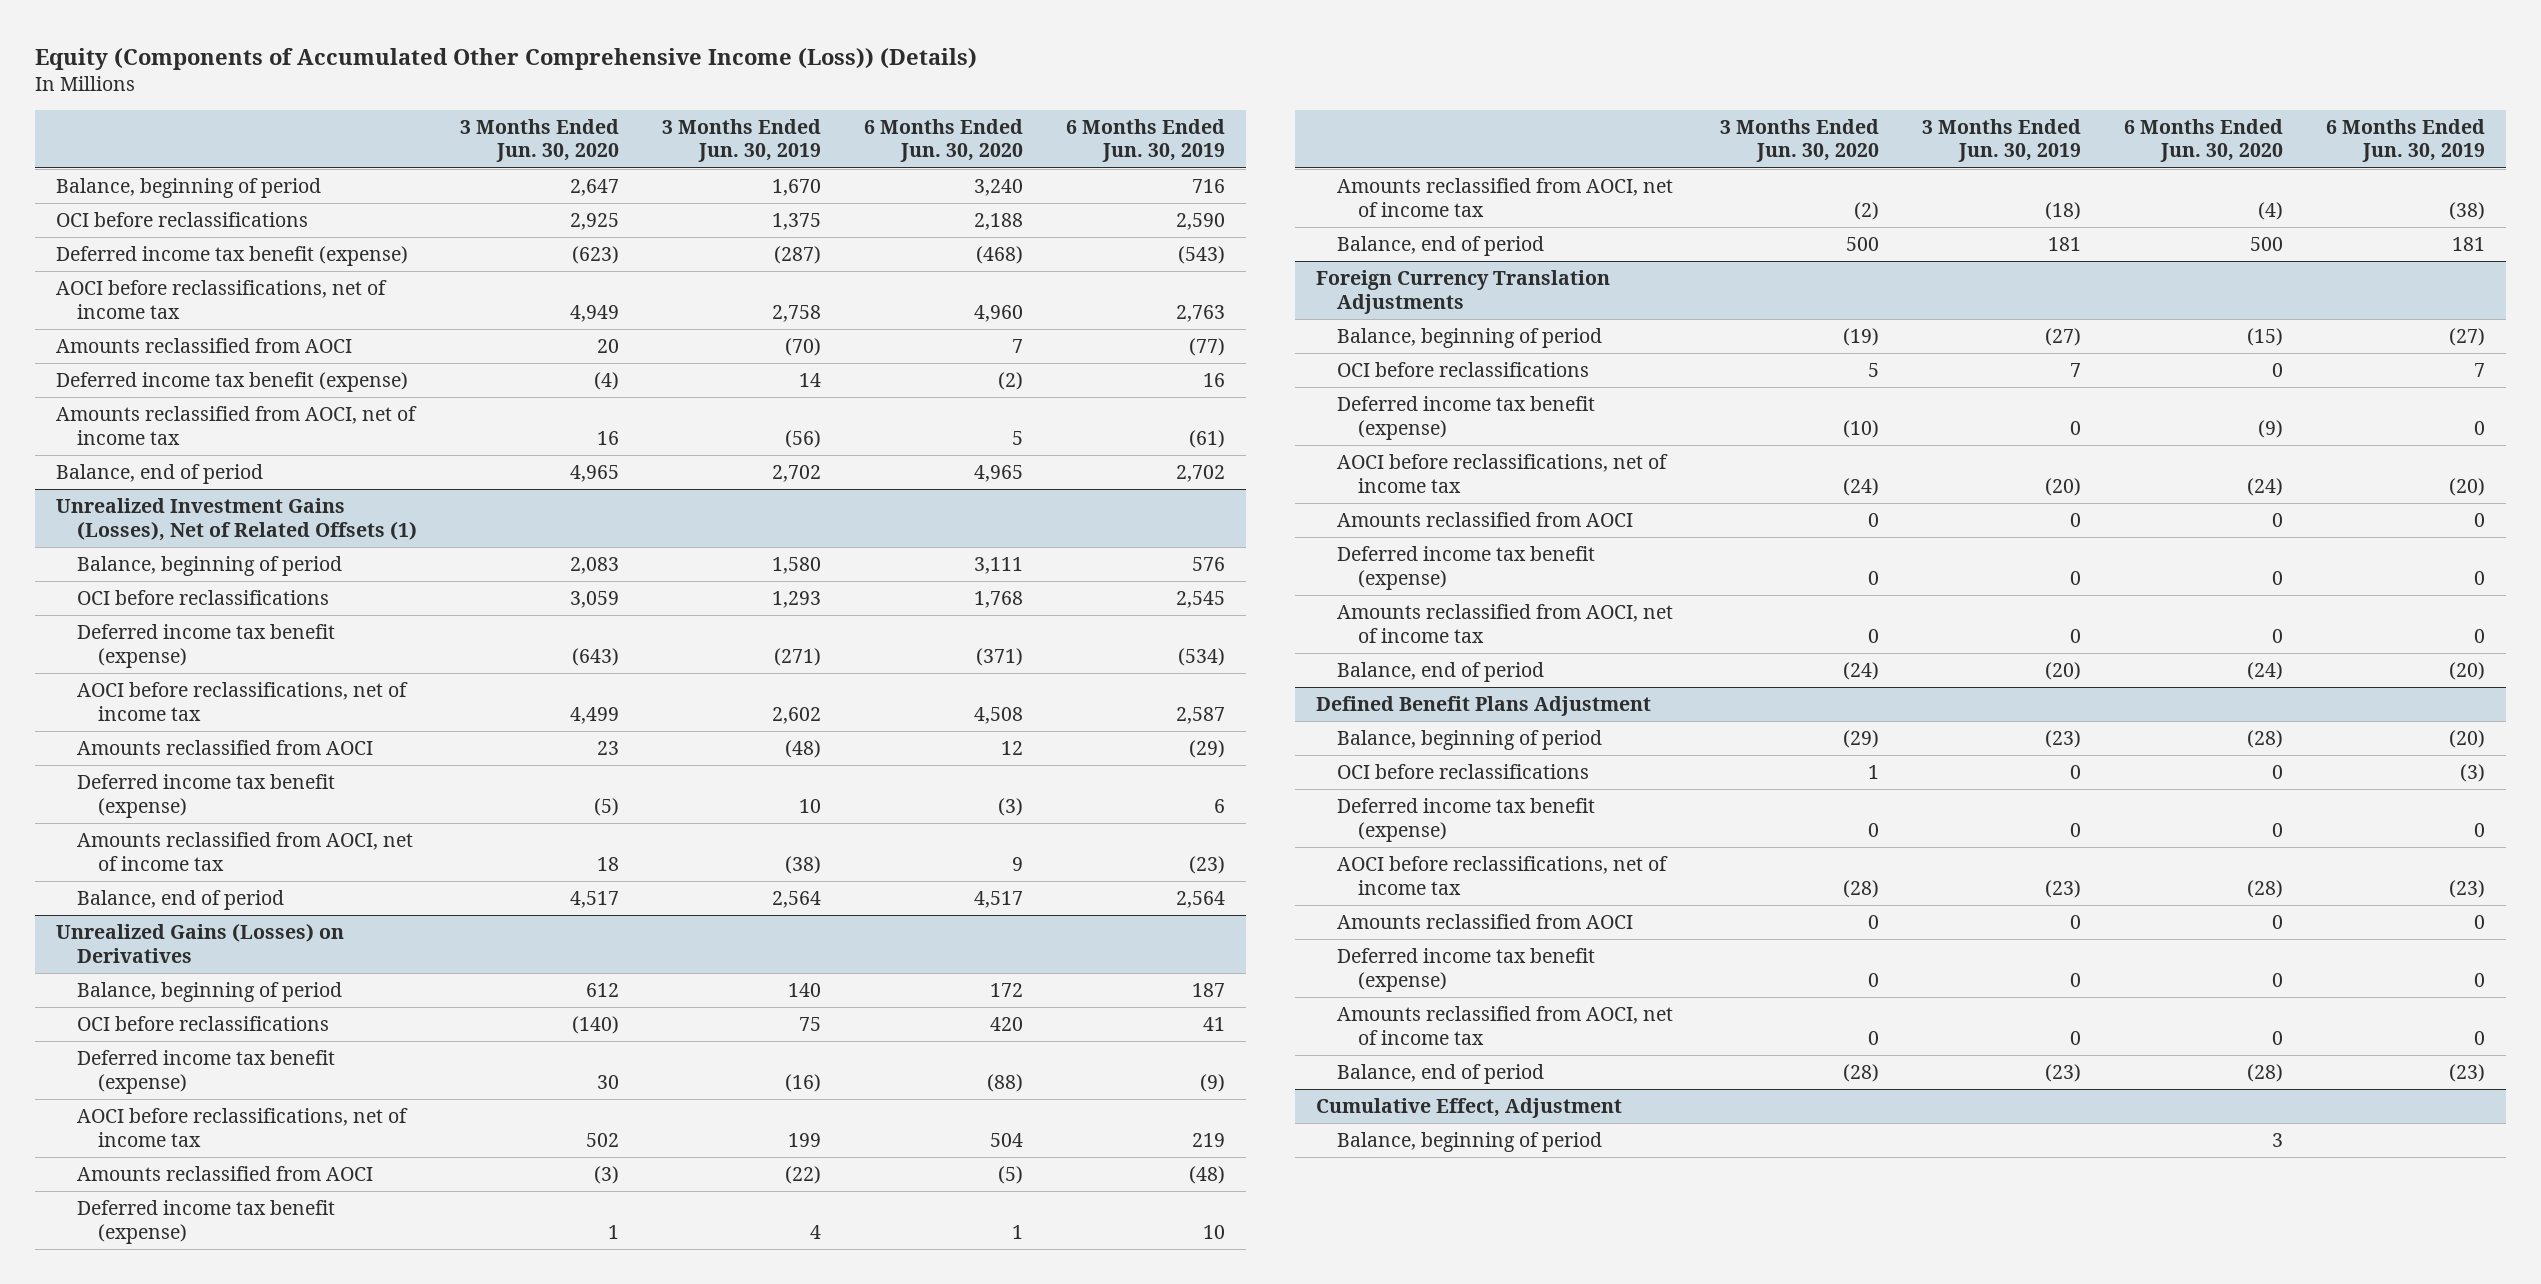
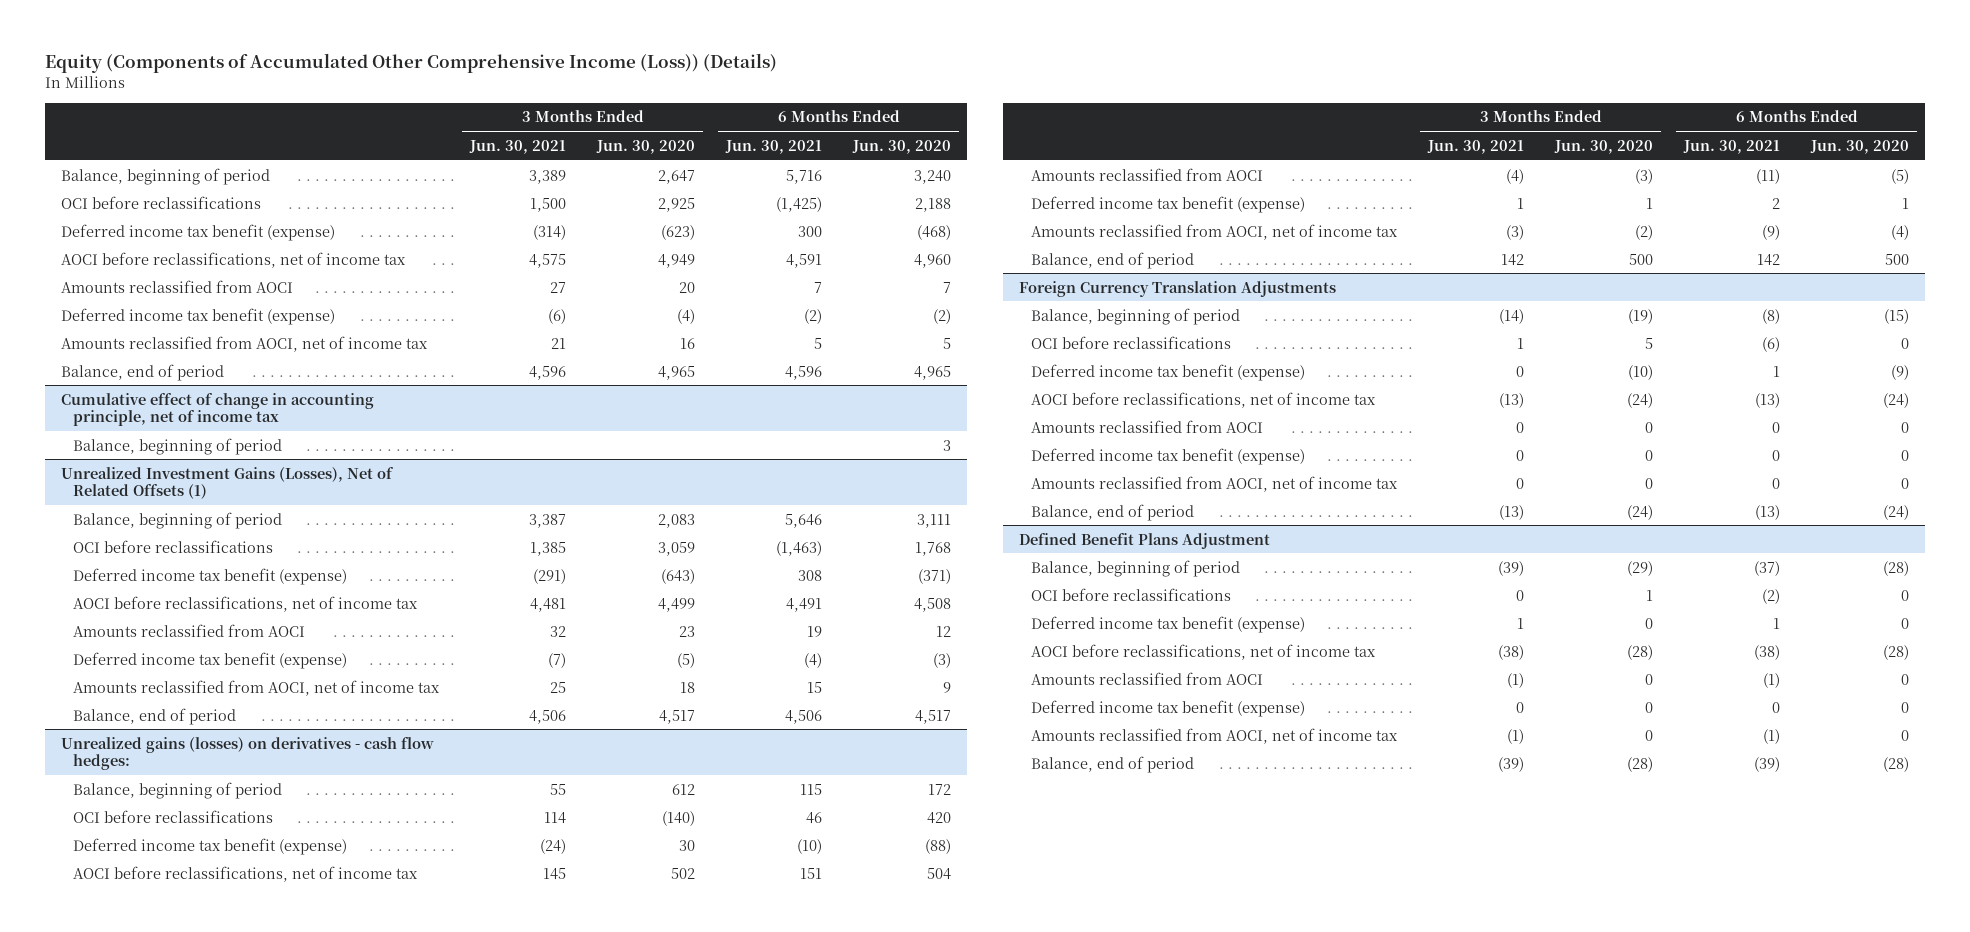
- | 3 Months Ended Jun. 30, 2020 | 3 Months Ended Jun. 30, 2019 | 6 Months Ended Jun. 30, 2020 | 6 Months Ended Jun. 30, 2019
+ | 3 Months Ended Jun. 30, 2021 | 3 Months Ended Jun. 30, 2020 | 6 Months Ended Jun. 30, 2021 | 6 Months Ended Jun. 30, 2020
+ Cumulative effect of change in accounting principle, net of income tax
+ Balance, beginning of period | | | | 3
- Unrealized Gains (Losses) on Derivatives
+ Unrealized gains (losses) on derivatives - cash flow hedges:
- Cumulative Effect, Adjustment
- Balance, beginning of period | | | 3 |

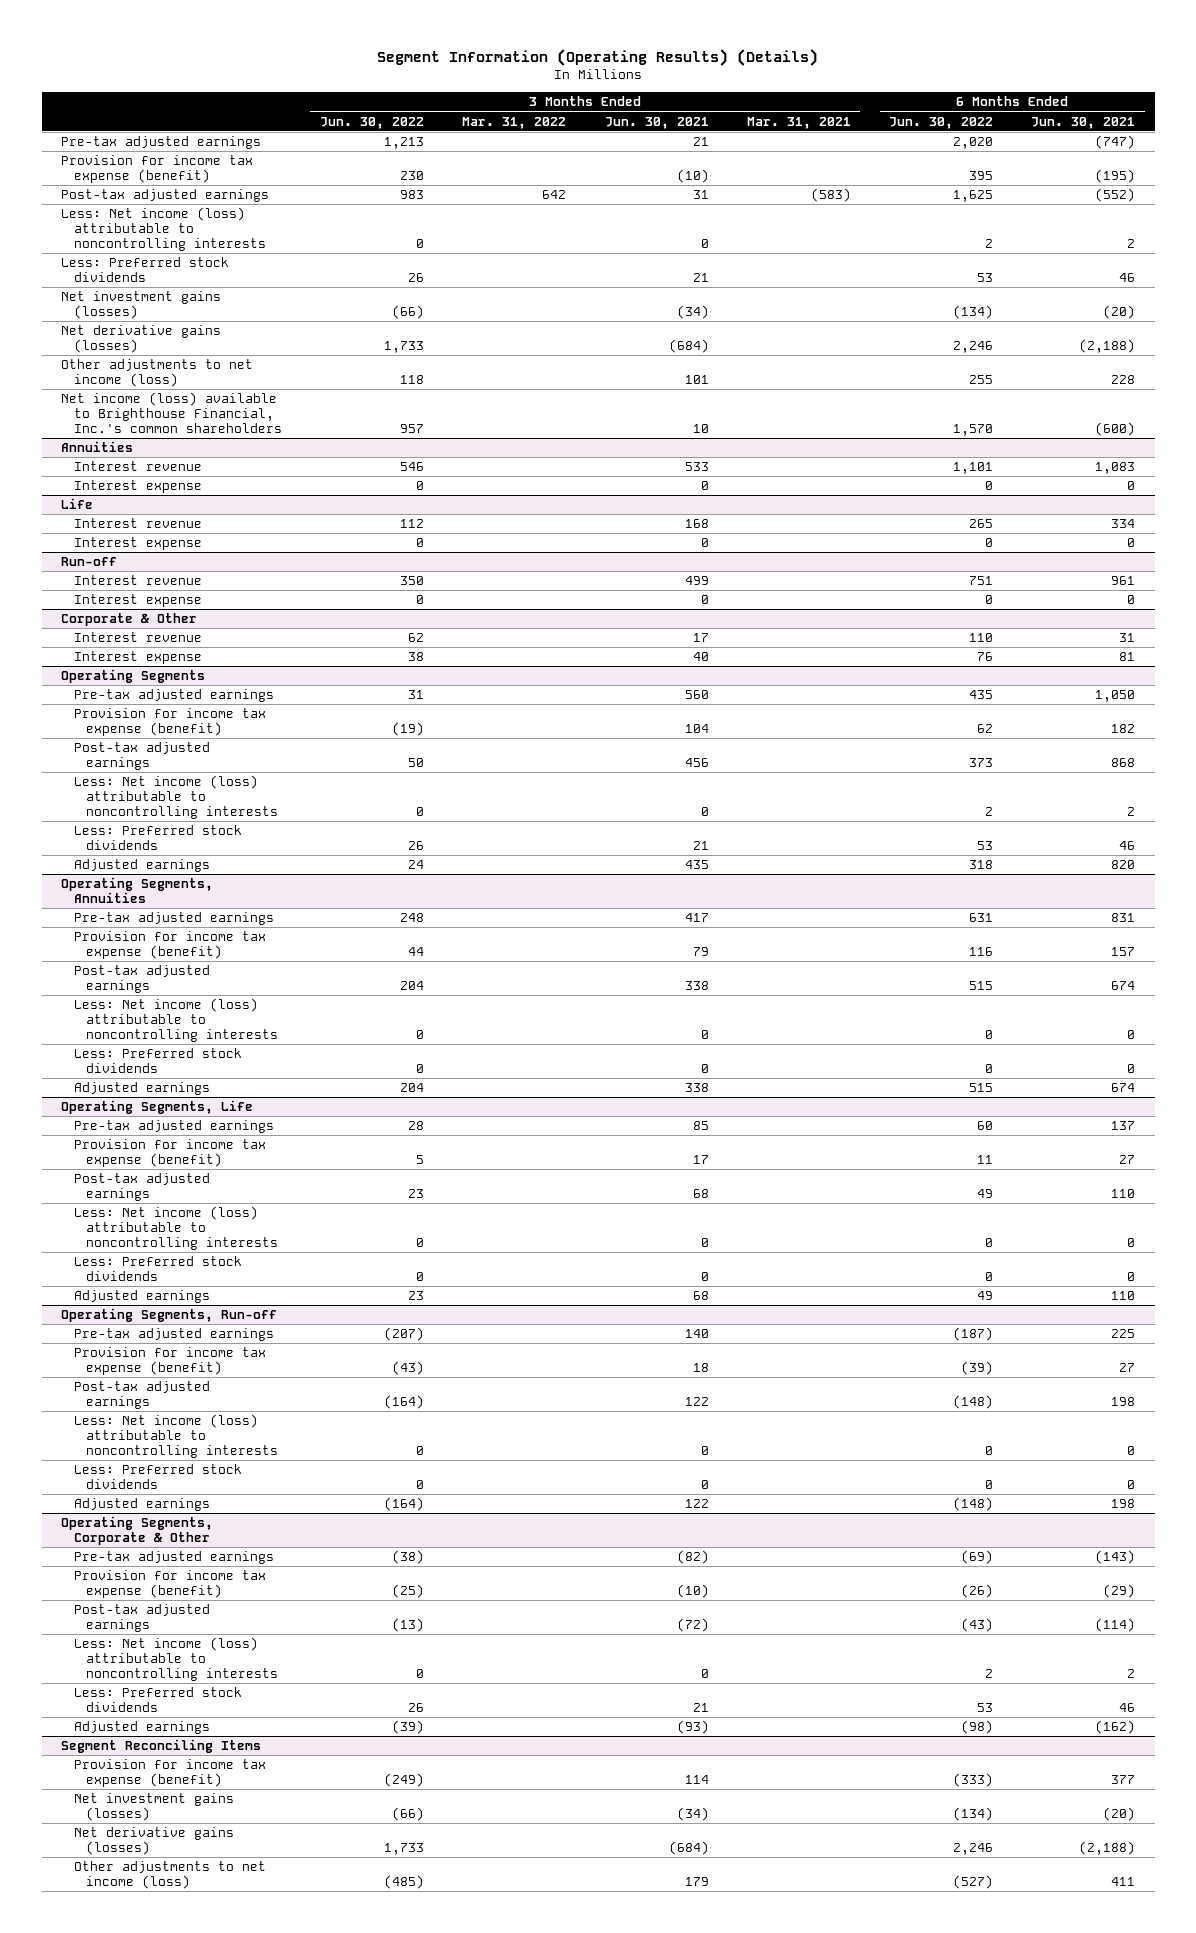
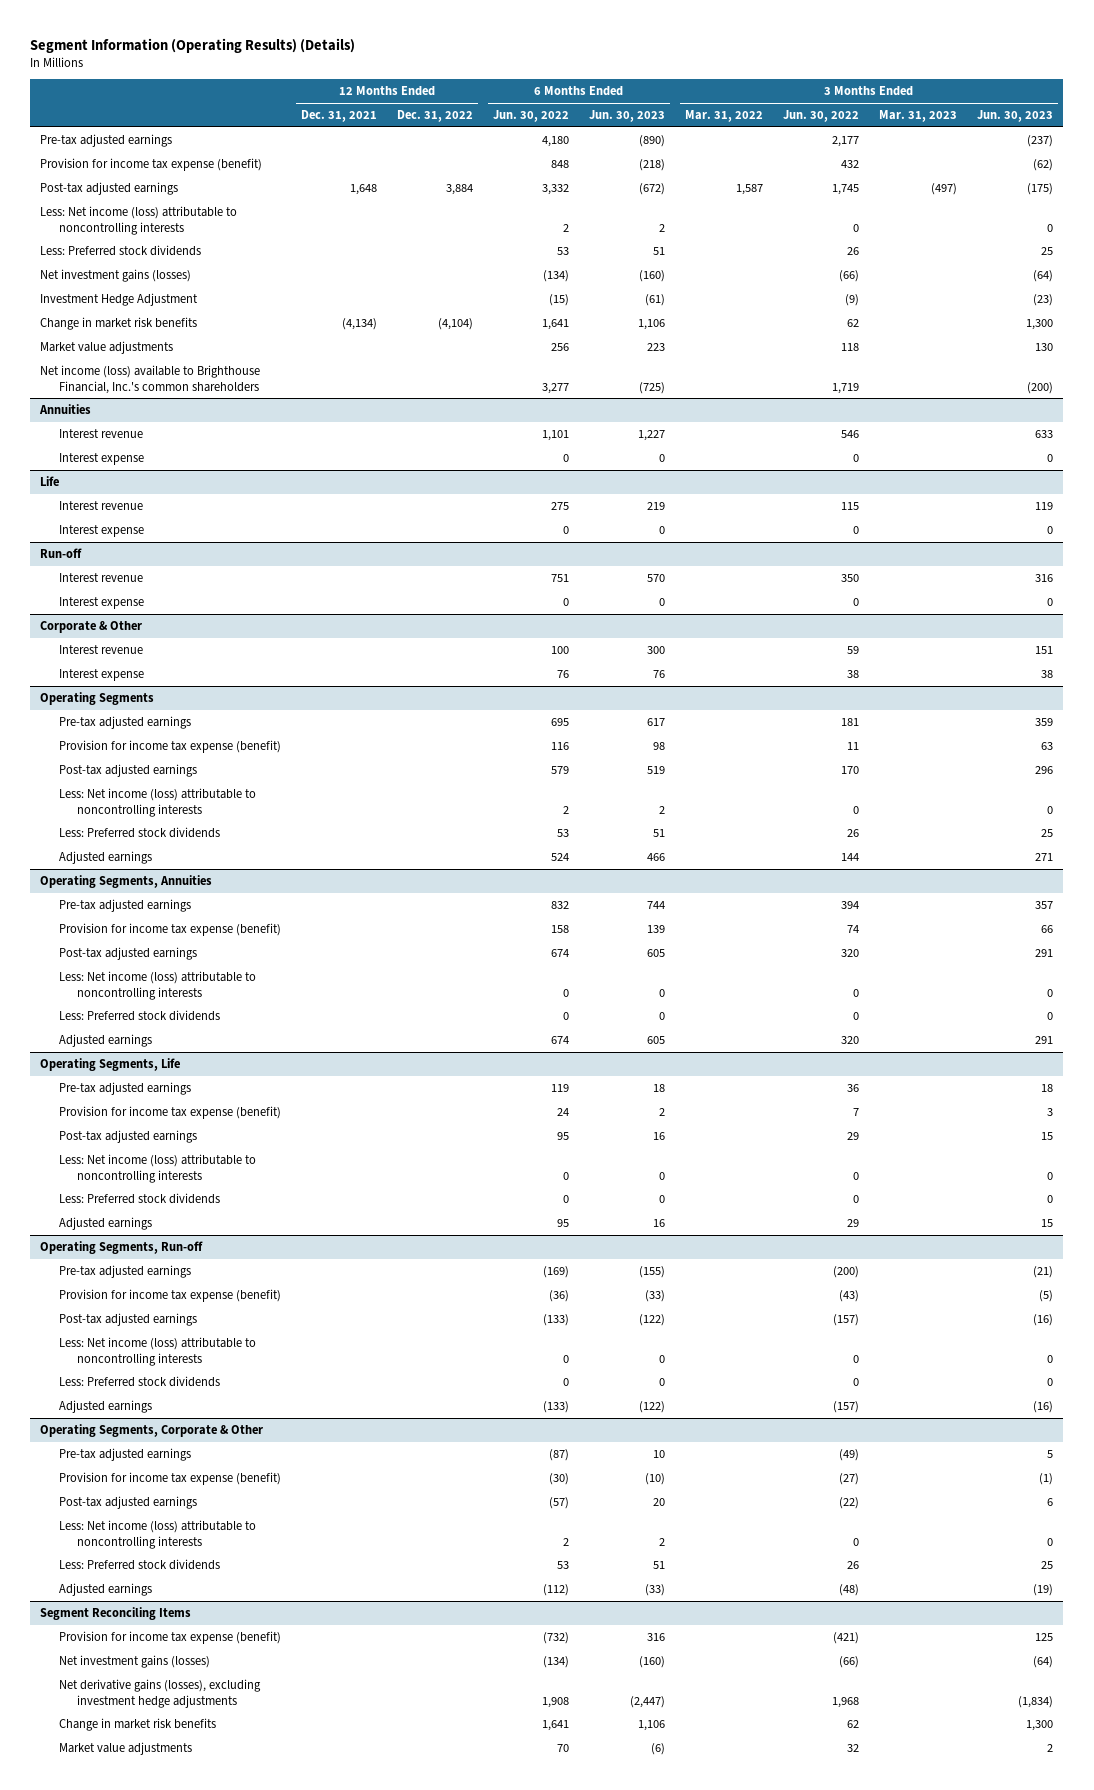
- | 3 Months Ended Jun. 30, 2022 | 3 Months Ended Mar. 31, 2022 | 3 Months Ended Jun. 30, 2021 | 3 Months Ended Mar. 31, 2021 | 6 Months Ended Jun. 30, 2022 | 6 Months Ended Jun. 30, 2021
+ | 12 Months Ended Dec. 31, 2021 | 12 Months Ended Dec. 31, 2022 | 6 Months Ended Jun. 30, 2022 | 6 Months Ended Jun. 30, 2023 | 3 Months Ended Mar. 31, 2022 | 3 Months Ended Jun. 30, 2022 | 3 Months Ended Mar. 31, 2023 | 3 Months Ended Jun. 30, 2023
- Pre-tax adjusted earnings | 1,213 | | 21 | | 2,020 | (747)
- Provision for income tax expense (benefit) | 230 | | (10) | | 395 | (195)
- Post-tax adjusted earnings | 983 | 642 | 31 | (583) | 1,625 | (552)
+ Pre-tax adjusted earnings | | | 4,180 | (890) | | 2,177 | | (237)
+ Provision for income tax expense (benefit) | | | 848 | (218) | | 432 | | (62)
+ Post-tax adjusted earnings | 1,648 | 3,884 | 3,332 | (672) | 1,587 | 1,745 | (497) | (175)
- Net derivative gains (losses) | 1,733 | | (684) | | 2,246 | (2,188)
- Other adjustments to net income (loss) | 118 | | 101 | | 255 | 228
- Net income (loss) available to Brighthouse Financial, Inc.'s common shareholders | 957 | | 10 | | 1,570 | (600)
+ Investment Hedge Adjustment | | | (15) | (61) | | (9) | | (23)
+ Change in market risk benefits | (4,134) | (4,104) | 1,641 | 1,106 | | 62 | | 1,300
+ Market value adjustments | | | 256 | 223 | | 118 | | 130
+ Net income (loss) available to Brighthouse Financial, Inc.'s common shareholders | | | 3,277 | (725) | | 1,719 | | (200)
@ Life
- Interest revenue | 112 | | 168 | | 265 | 334
+ Interest revenue | | | 275 | 219 | | 115 | | 119
@ Corporate & Other
- Interest revenue | 62 | | 17 | | 110 | 31
+ Interest revenue | | | 100 | 300 | | 59 | | 151
@ Operating Segments
- Pre-tax adjusted earnings | 31 | | 560 | | 435 | 1,050
- Provision for income tax expense (benefit) | (19) | | 104 | | 62 | 182
- Post-tax adjusted earnings | 50 | | 456 | | 373 | 868
+ Pre-tax adjusted earnings | | | 695 | 617 | | 181 | | 359
+ Provision for income tax expense (benefit) | | | 116 | 98 | | 11 | | 63
+ Post-tax adjusted earnings | | | 579 | 519 | | 170 | | 296
- Adjusted earnings | 24 | | 435 | | 318 | 820
+ Adjusted earnings | | | 524 | 466 | | 144 | | 271
@ Operating Segments, Annuities
- Pre-tax adjusted earnings | 248 | | 417 | | 631 | 831
- Provision for income tax expense (benefit) | 44 | | 79 | | 116 | 157
- Post-tax adjusted earnings | 204 | | 338 | | 515 | 674
+ Pre-tax adjusted earnings | | | 832 | 744 | | 394 | | 357
+ Provision for income tax expense (benefit) | | | 158 | 139 | | 74 | | 66
+ Post-tax adjusted earnings | | | 674 | 605 | | 320 | | 291
- Adjusted earnings | 204 | | 338 | | 515 | 674
+ Adjusted earnings | | | 674 | 605 | | 320 | | 291
@ Operating Segments, Life
- Pre-tax adjusted earnings | 28 | | 85 | | 60 | 137
- Provision for income tax expense (benefit) | 5 | | 17 | | 11 | 27
- Post-tax adjusted earnings | 23 | | 68 | | 49 | 110
+ Pre-tax adjusted earnings | | | 119 | 18 | | 36 | | 18
+ Provision for income tax expense (benefit) | | | 24 | 2 | | 7 | | 3
+ Post-tax adjusted earnings | | | 95 | 16 | | 29 | | 15
- Adjusted earnings | 23 | | 68 | | 49 | 110
+ Adjusted earnings | | | 95 | 16 | | 29 | | 15
@ Operating Segments, Run-off
- Pre-tax adjusted earnings | (207) | | 140 | | (187) | 225
- Provision for income tax expense (benefit) | (43) | | 18 | | (39) | 27
- Post-tax adjusted earnings | (164) | | 122 | | (148) | 198
+ Pre-tax adjusted earnings | | | (169) | (155) | | (200) | | (21)
+ Provision for income tax expense (benefit) | | | (36) | (33) | | (43) | | (5)
+ Post-tax adjusted earnings | | | (133) | (122) | | (157) | | (16)
- Adjusted earnings | (164) | | 122 | | (148) | 198
+ Adjusted earnings | | | (133) | (122) | | (157) | | (16)
@ Operating Segments, Corporate & Other
- Pre-tax adjusted earnings | (38) | | (82) | | (69) | (143)
- Provision for income tax expense (benefit) | (25) | | (10) | | (26) | (29)
- Post-tax adjusted earnings | (13) | | (72) | | (43) | (114)
+ Pre-tax adjusted earnings | | | (87) | 10 | | (49) | | 5
+ Provision for income tax expense (benefit) | | | (30) | (10) | | (27) | | (1)
+ Post-tax adjusted earnings | | | (57) | 20 | | (22) | | 6
- Adjusted earnings | (39) | | (93) | | (98) | (162)
+ Adjusted earnings | | | (112) | (33) | | (48) | | (19)
@ Segment Reconciling Items
- Provision for income tax expense (benefit) | (249) | | 114 | | (333) | 377
+ Provision for income tax expense (benefit) | | | (732) | 316 | | (421) | | 125
- Net derivative gains (losses) | 1,733 | | (684) | | 2,246 | (2,188)
- Other adjustments to net income (loss) | (485) | | 179 | | (527) | 411
+ Net derivative gains (losses), excluding investment hedge adjustments | | | 1,908 | (2,447) | | 1,968 | | (1,834)
+ Change in market risk benefits | | | 1,641 | 1,106 | | 62 | | 1,300
+ Market value adjustments | | | 70 | (6) | | 32 | | 2

